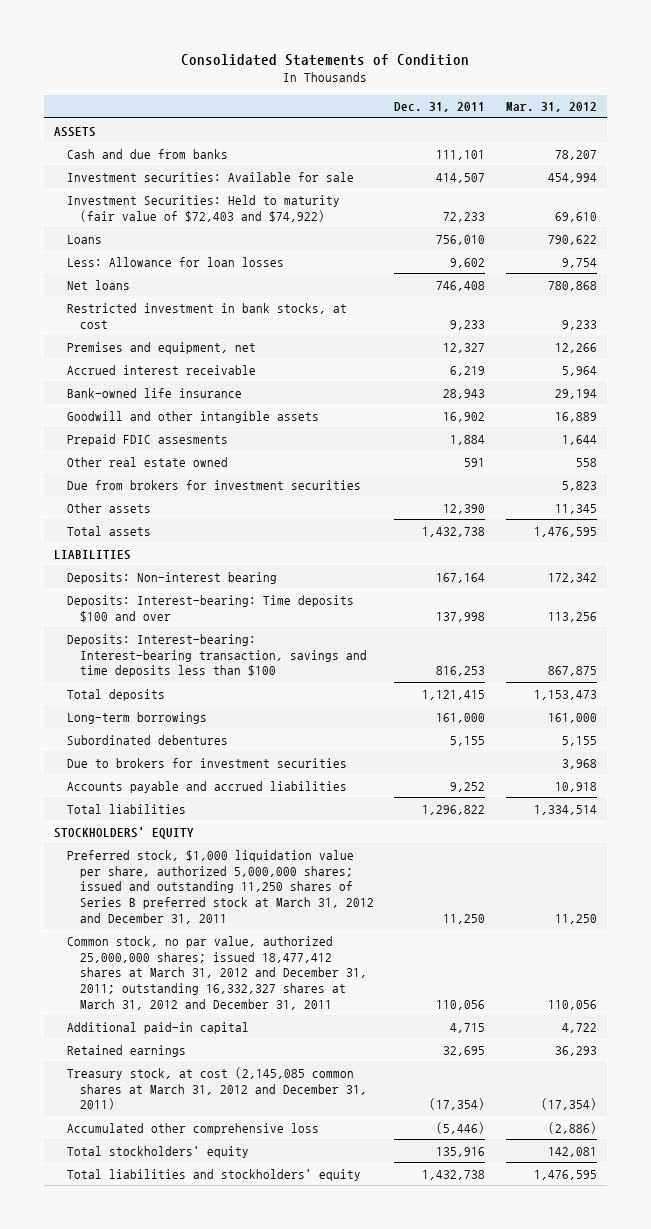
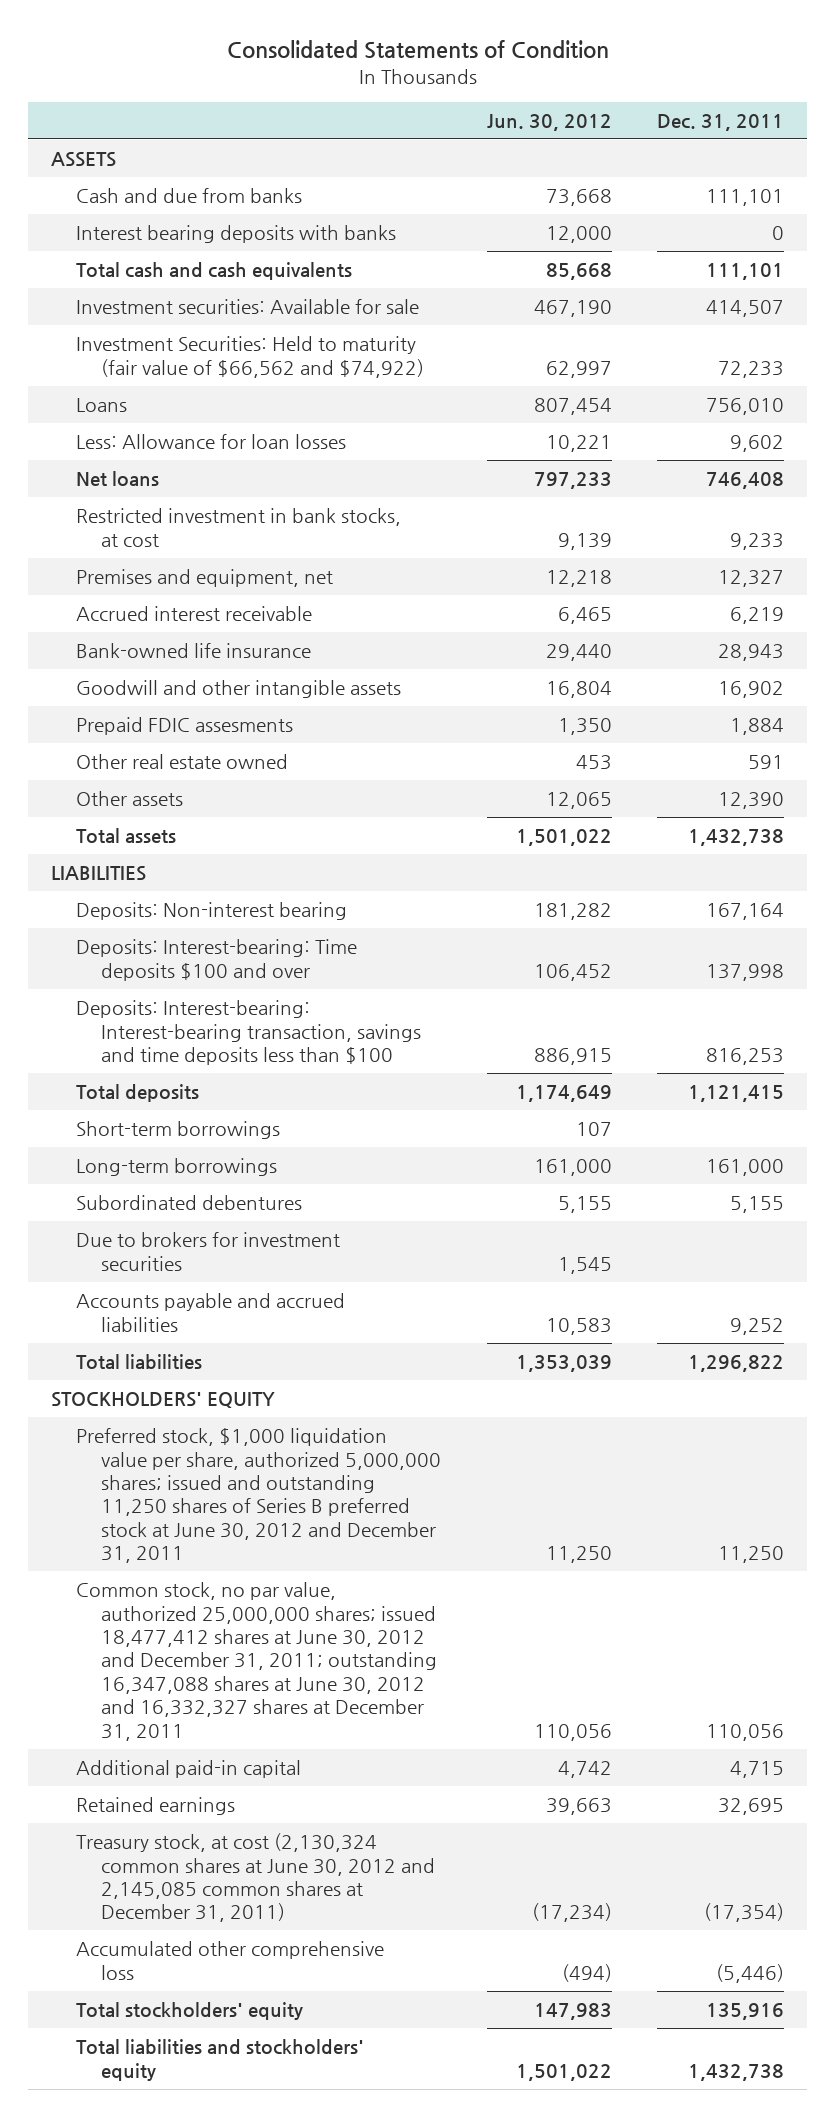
- | Dec. 31, 2011 | Mar. 31, 2012
+ | Jun. 30, 2012 | Dec. 31, 2011
+ Interest bearing deposits with banks | 12,000 | 0
+ Total cash and cash equivalents | 85,668 | 111,101
- Investment Securities: Held to maturity (fair value of $72,403 and $74,922) | 72,233 | 69,610
+ Investment Securities: Held to maturity (fair value of $66,562 and $74,922) | 62,997 | 72,233
- Due from brokers for investment securities | | 5,823
+ Short-term borrowings | 107 |
- Preferred stock, $1,000 liquidation value per share, authorized 5,000,000 shares; issued and outstanding 11,250 shares of Series B preferred stock at March 31, 2012 and December 31, 2011 | 11,250 | 11,250
- Common stock, no par value, authorized 25,000,000 shares; issued 18,477,412 shares at March 31, 2012 and December 31, 2011; outstanding 16,332,327 shares at March 31, 2012 and December 31, 2011 | 110,056 | 110,056
+ Preferred stock, $1,000 liquidation value per share, authorized 5,000,000 shares; issued and outstanding 11,250 shares of Series B preferred stock at June 30, 2012 and December 31, 2011 | 11,250 | 11,250
+ Common stock, no par value, authorized 25,000,000 shares; issued 18,477,412 shares at June 30, 2012 and December 31, 2011; outstanding 16,347,088 shares at June 30, 2012 and 16,332,327 shares at December 31, 2011 | 110,056 | 110,056
- Treasury stock, at cost (2,145,085 common shares at March 31, 2012 and December 31, 2011) | (17,354) | (17,354)
+ Treasury stock, at cost (2,130,324 common shares at June 30, 2012 and 2,145,085 common shares at December 31, 2011) | (17,234) | (17,354)

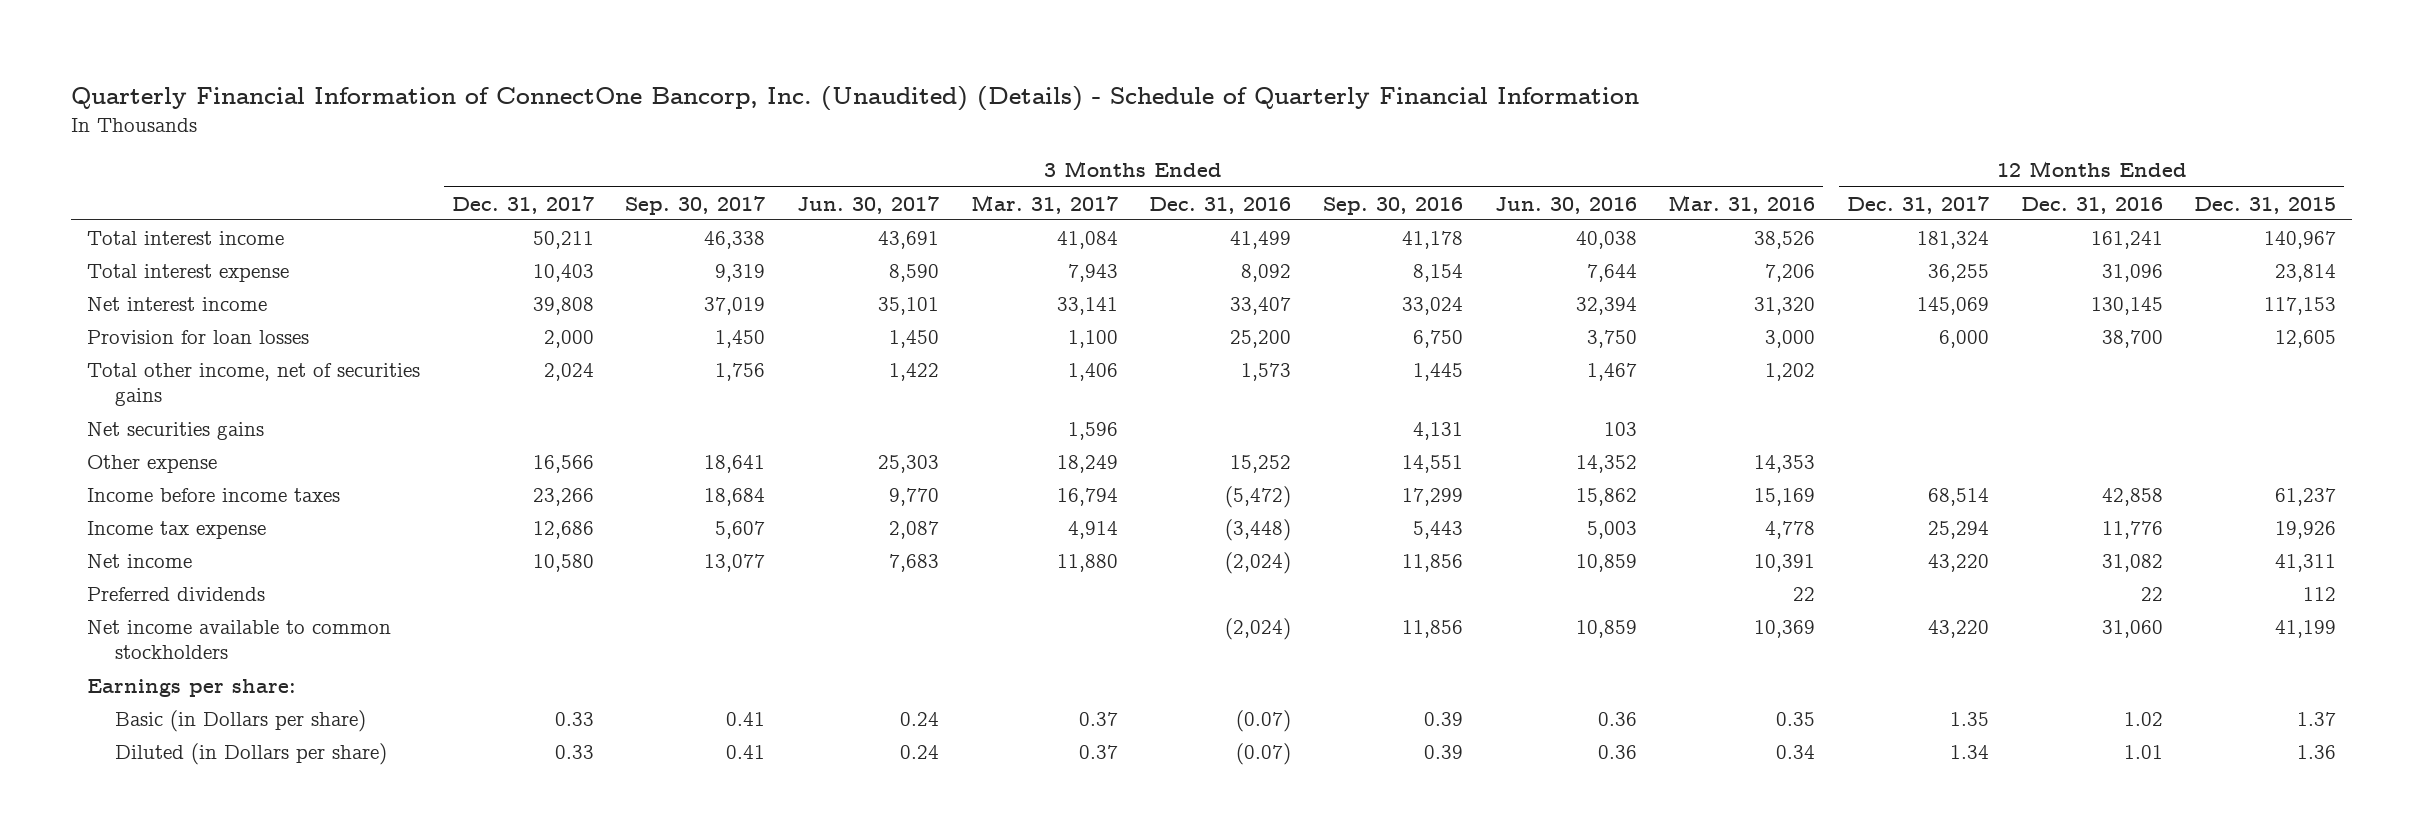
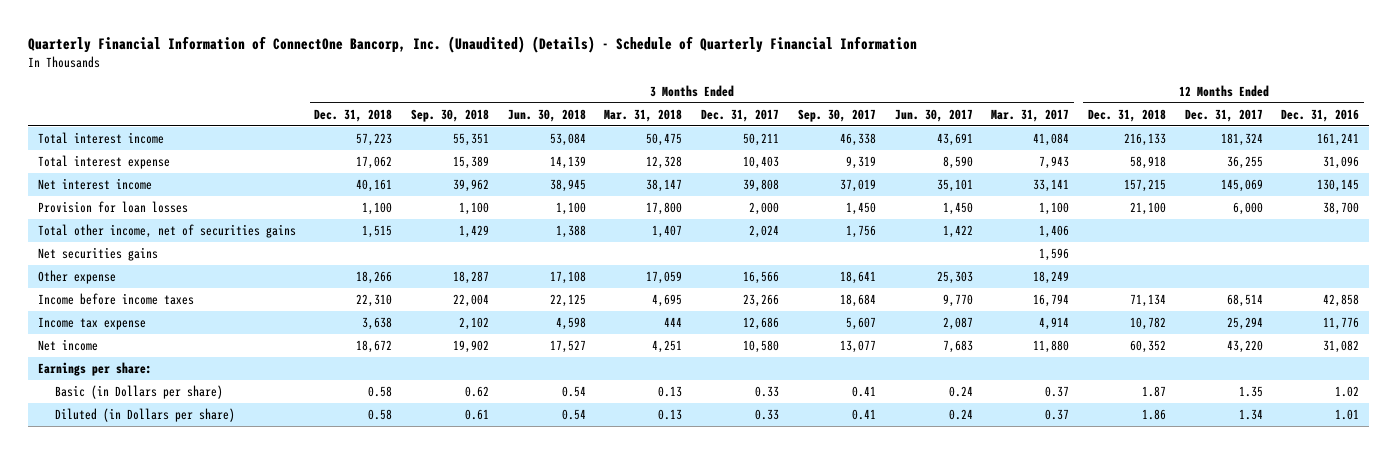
- | 3 Months Ended Dec. 31, 2017 | 3 Months Ended Sep. 30, 2017 | 3 Months Ended Jun. 30, 2017 | 3 Months Ended Mar. 31, 2017 | 3 Months Ended Dec. 31, 2016 | 3 Months Ended Sep. 30, 2016 | 3 Months Ended Jun. 30, 2016 | 3 Months Ended Mar. 31, 2016 | 12 Months Ended Dec. 31, 2017 | 12 Months Ended Dec. 31, 2016 | 12 Months Ended Dec. 31, 2015
+ | 3 Months Ended Dec. 31, 2018 | 3 Months Ended Sep. 30, 2018 | 3 Months Ended Jun. 30, 2018 | 3 Months Ended Mar. 31, 2018 | 3 Months Ended Dec. 31, 2017 | 3 Months Ended Sep. 30, 2017 | 3 Months Ended Jun. 30, 2017 | 3 Months Ended Mar. 31, 2017 | 12 Months Ended Dec. 31, 2018 | 12 Months Ended Dec. 31, 2017 | 12 Months Ended Dec. 31, 2016
- Preferred dividends | | | | | | | | 22 | | 22 | 112
- Net income available to common stockholders | | | | | (2,024) | 11,856 | 10,859 | 10,369 | 43,220 | 31,060 | 41,199

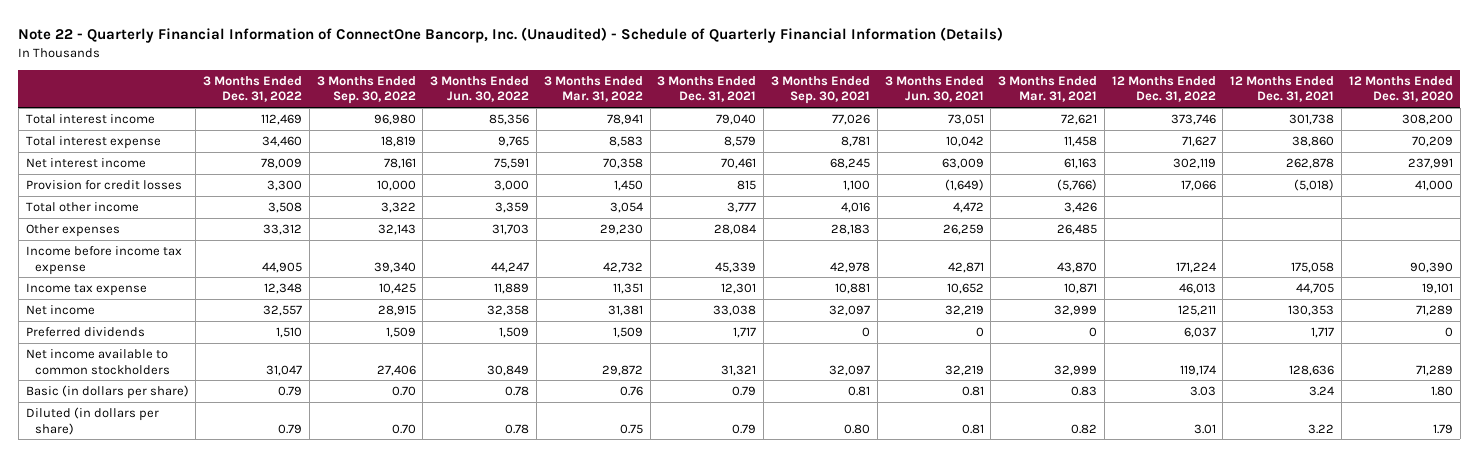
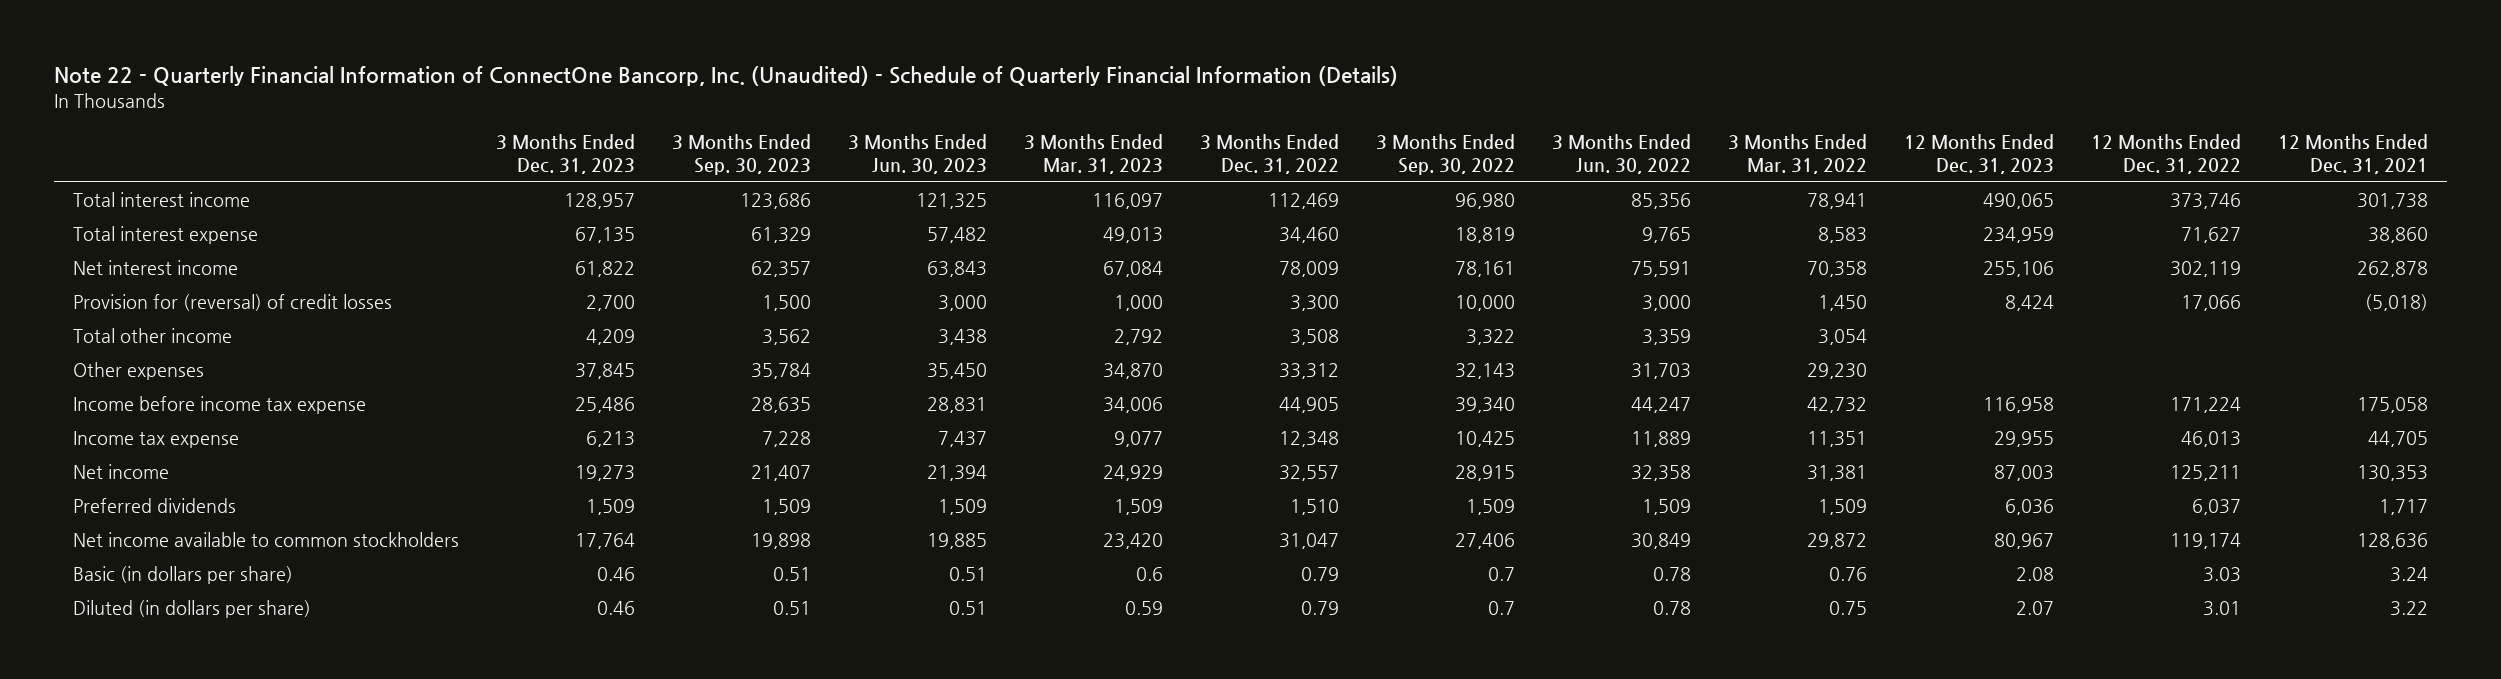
- | 3 Months Ended Dec. 31, 2022 | 3 Months Ended Sep. 30, 2022 | 3 Months Ended Jun. 30, 2022 | 3 Months Ended Mar. 31, 2022 | 3 Months Ended Dec. 31, 2021 | 3 Months Ended Sep. 30, 2021 | 3 Months Ended Jun. 30, 2021 | 3 Months Ended Mar. 31, 2021 | 12 Months Ended Dec. 31, 2022 | 12 Months Ended Dec. 31, 2021 | 12 Months Ended Dec. 31, 2020
+ | 3 Months Ended Dec. 31, 2023 | 3 Months Ended Sep. 30, 2023 | 3 Months Ended Jun. 30, 2023 | 3 Months Ended Mar. 31, 2023 | 3 Months Ended Dec. 31, 2022 | 3 Months Ended Sep. 30, 2022 | 3 Months Ended Jun. 30, 2022 | 3 Months Ended Mar. 31, 2022 | 12 Months Ended Dec. 31, 2023 | 12 Months Ended Dec. 31, 2022 | 12 Months Ended Dec. 31, 2021
- Provision for credit losses | 3,300 | 10,000 | 3,000 | 1,450 | 815 | 1,100 | (1,649) | (5,766) | 17,066 | (5,018) | 41,000
+ Provision for (reversal) of credit losses | 2,700 | 1,500 | 3,000 | 1,000 | 3,300 | 10,000 | 3,000 | 1,450 | 8,424 | 17,066 | (5,018)
- Basic (in dollars per share) | 0.79 | 0.70 | 0.78 | 0.76 | 0.79 | 0.81 | 0.81 | 0.83 | 3.03 | 3.24 | 1.80
- Diluted (in dollars per share) | 0.79 | 0.70 | 0.78 | 0.75 | 0.79 | 0.80 | 0.81 | 0.82 | 3.01 | 3.22 | 1.79
+ Basic (in dollars per share) | 0.46 | 0.51 | 0.51 | 0.6 | 0.79 | 0.7 | 0.78 | 0.76 | 2.08 | 3.03 | 3.24
+ Diluted (in dollars per share) | 0.46 | 0.51 | 0.51 | 0.59 | 0.79 | 0.7 | 0.78 | 0.75 | 2.07 | 3.01 | 3.22

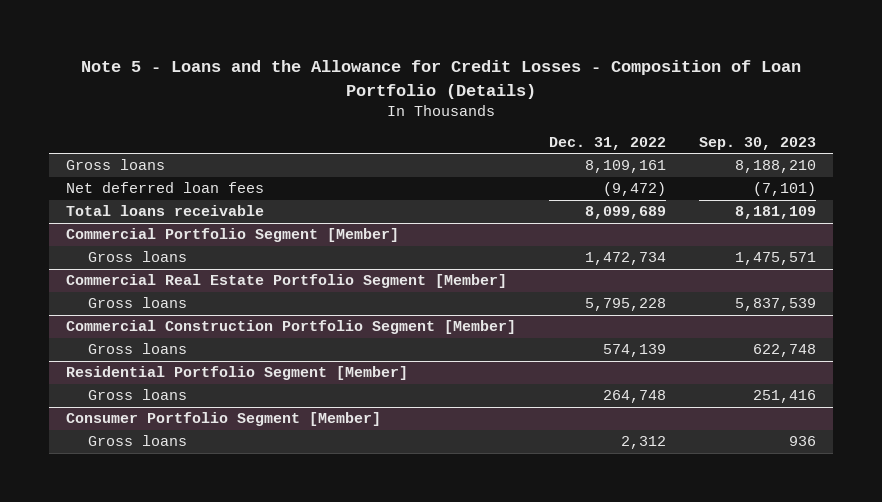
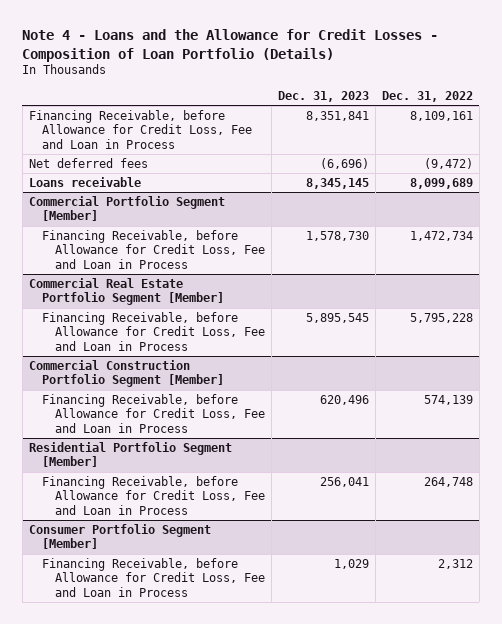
- Note 5 - Loans and the Allowance for Credit Losses - Composition of Loan Portfolio (Details)
+ Note 4 - Loans and the Allowance for Credit Losses - Composition of Loan Portfolio (Details)
- | Dec. 31, 2022 | Sep. 30, 2023
+ | Dec. 31, 2023 | Dec. 31, 2022
- Gross loans | 8,109,161 | 8,188,210
- Net deferred loan fees | (9,472) | (7,101)
- Total loans receivable | 8,099,689 | 8,181,109
+ Financing Receivable, before Allowance for Credit Loss, Fee and Loan in Process | 8,351,841 | 8,109,161
+ Net deferred fees | (6,696) | (9,472)
+ Loans receivable | 8,345,145 | 8,099,689
@ Commercial Portfolio Segment [Member]
- Gross loans | 1,472,734 | 1,475,571
+ Financing Receivable, before Allowance for Credit Loss, Fee and Loan in Process | 1,578,730 | 1,472,734
@ Commercial Real Estate Portfolio Segment [Member]
- Gross loans | 5,795,228 | 5,837,539
+ Financing Receivable, before Allowance for Credit Loss, Fee and Loan in Process | 5,895,545 | 5,795,228
@ Commercial Construction Portfolio Segment [Member]
- Gross loans | 574,139 | 622,748
+ Financing Receivable, before Allowance for Credit Loss, Fee and Loan in Process | 620,496 | 574,139
@ Residential Portfolio Segment [Member]
- Gross loans | 264,748 | 251,416
+ Financing Receivable, before Allowance for Credit Loss, Fee and Loan in Process | 256,041 | 264,748
@ Consumer Portfolio Segment [Member]
- Gross loans | 2,312 | 936
+ Financing Receivable, before Allowance for Credit Loss, Fee and Loan in Process | 1,029 | 2,312

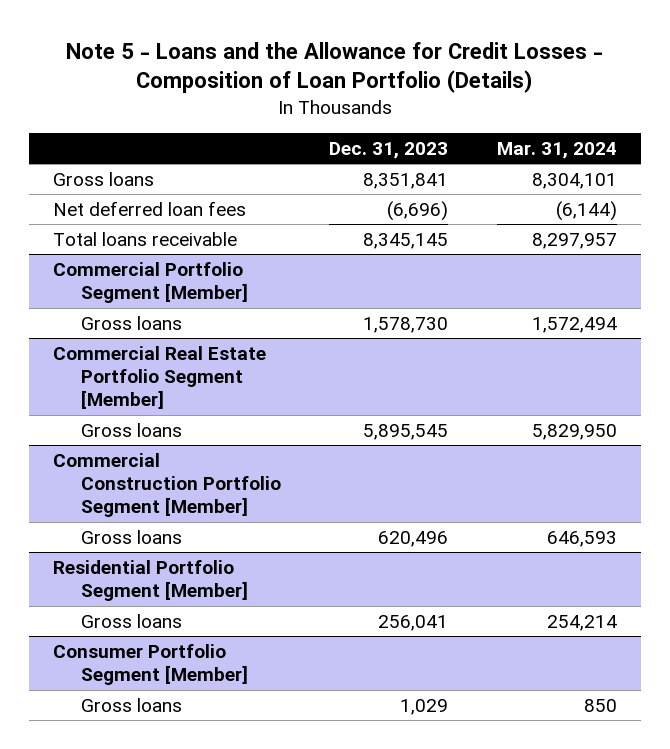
- Note 4 - Loans and the Allowance for Credit Losses - Composition of Loan Portfolio (Details)
+ Note 5 - Loans and the Allowance for Credit Losses - Composition of Loan Portfolio (Details)
- | Dec. 31, 2023 | Dec. 31, 2022
+ | Dec. 31, 2023 | Mar. 31, 2024
- Financing Receivable, before Allowance for Credit Loss, Fee and Loan in Process | 8,351,841 | 8,109,161
- Net deferred fees | (6,696) | (9,472)
- Loans receivable | 8,345,145 | 8,099,689
+ Gross loans | 8,351,841 | 8,304,101
+ Net deferred loan fees | (6,696) | (6,144)
+ Total loans receivable | 8,345,145 | 8,297,957
@ Commercial Portfolio Segment [Member]
- Financing Receivable, before Allowance for Credit Loss, Fee and Loan in Process | 1,578,730 | 1,472,734
+ Gross loans | 1,578,730 | 1,572,494
@ Commercial Real Estate Portfolio Segment [Member]
- Financing Receivable, before Allowance for Credit Loss, Fee and Loan in Process | 5,895,545 | 5,795,228
+ Gross loans | 5,895,545 | 5,829,950
@ Commercial Construction Portfolio Segment [Member]
- Financing Receivable, before Allowance for Credit Loss, Fee and Loan in Process | 620,496 | 574,139
+ Gross loans | 620,496 | 646,593
@ Residential Portfolio Segment [Member]
- Financing Receivable, before Allowance for Credit Loss, Fee and Loan in Process | 256,041 | 264,748
+ Gross loans | 256,041 | 254,214
@ Consumer Portfolio Segment [Member]
- Financing Receivable, before Allowance for Credit Loss, Fee and Loan in Process | 1,029 | 2,312
+ Gross loans | 1,029 | 850

